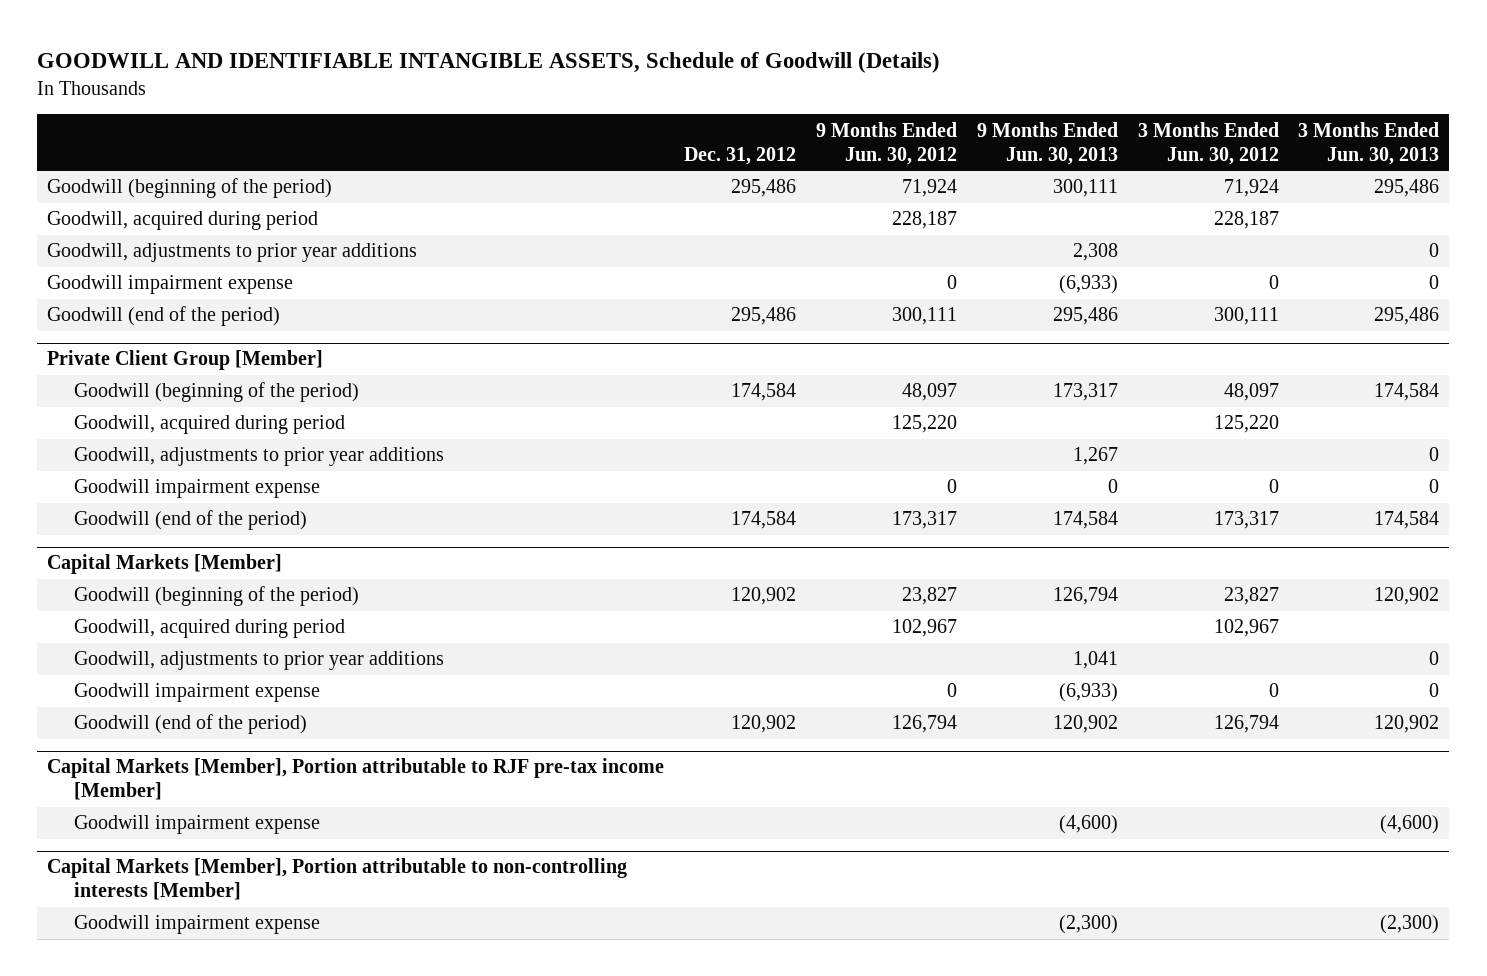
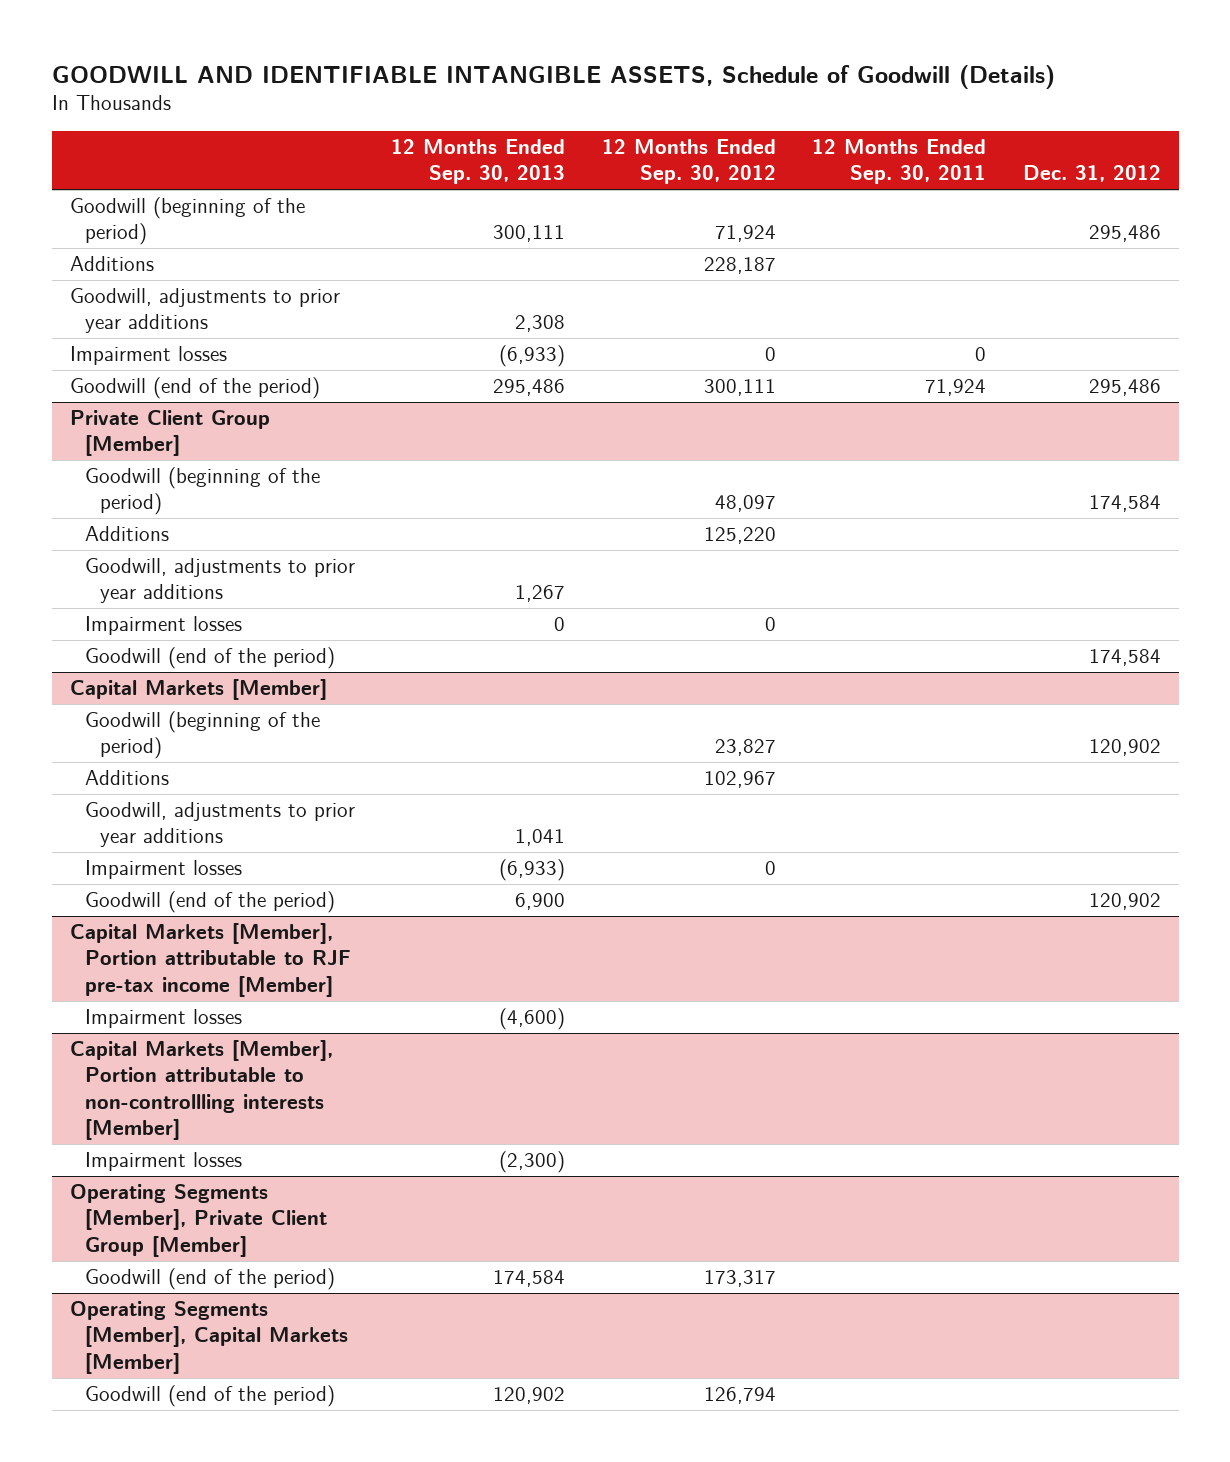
- | Dec. 31, 2012 | 9 Months Ended Jun. 30, 2012 | 9 Months Ended Jun. 30, 2013 | 3 Months Ended Jun. 30, 2012 | 3 Months Ended Jun. 30, 2013
+ | 12 Months Ended Sep. 30, 2013 | 12 Months Ended Sep. 30, 2012 | 12 Months Ended Sep. 30, 2011 | Dec. 31, 2012
- Goodwill, acquired during period | | 228,187 | | 228,187 |
+ Additions | | 228,187 | |
- Goodwill impairment expense | | 0 | (6,933) | 0 | 0
+ Impairment losses | (6,933) | 0 | 0 |
@ Private Client Group [Member]
- Goodwill, acquired during period | | 125,220 | | 125,220 |
+ Additions | | 125,220 | |
- Goodwill impairment expense | | 0 | 0 | 0 | 0
+ Impairment losses | 0 | 0 | |
@ Capital Markets [Member]
- Goodwill, acquired during period | | 102,967 | | 102,967 |
+ Additions | | 102,967 | |
- Goodwill impairment expense | | 0 | (6,933) | 0 | 0
+ Impairment losses | (6,933) | 0 | |
@ Capital Markets [Member], Portion attributable to RJF pre-tax income [Member]
- Goodwill impairment expense | | | (4,600) | | (4,600)
- Capital Markets [Member], Portion attributable to non-controlling interests [Member]
- Goodwill impairment expense | | | (2,300) | | (2,300)
@ Capital Markets [Member], Portion attributable to RJF pre-tax income [Member]
+ Impairment losses | (4,600) | | |
+ Capital Markets [Member], Portion attributable to non-controllling interests [Member]
+ Impairment losses | (2,300) | | |
+ Operating Segments [Member], Private Client Group [Member]
+ Goodwill (end of the period) | 174,584 | 173,317 | |
+ Operating Segments [Member], Capital Markets [Member]
+ Goodwill (end of the period) | 120,902 | 126,794 | |

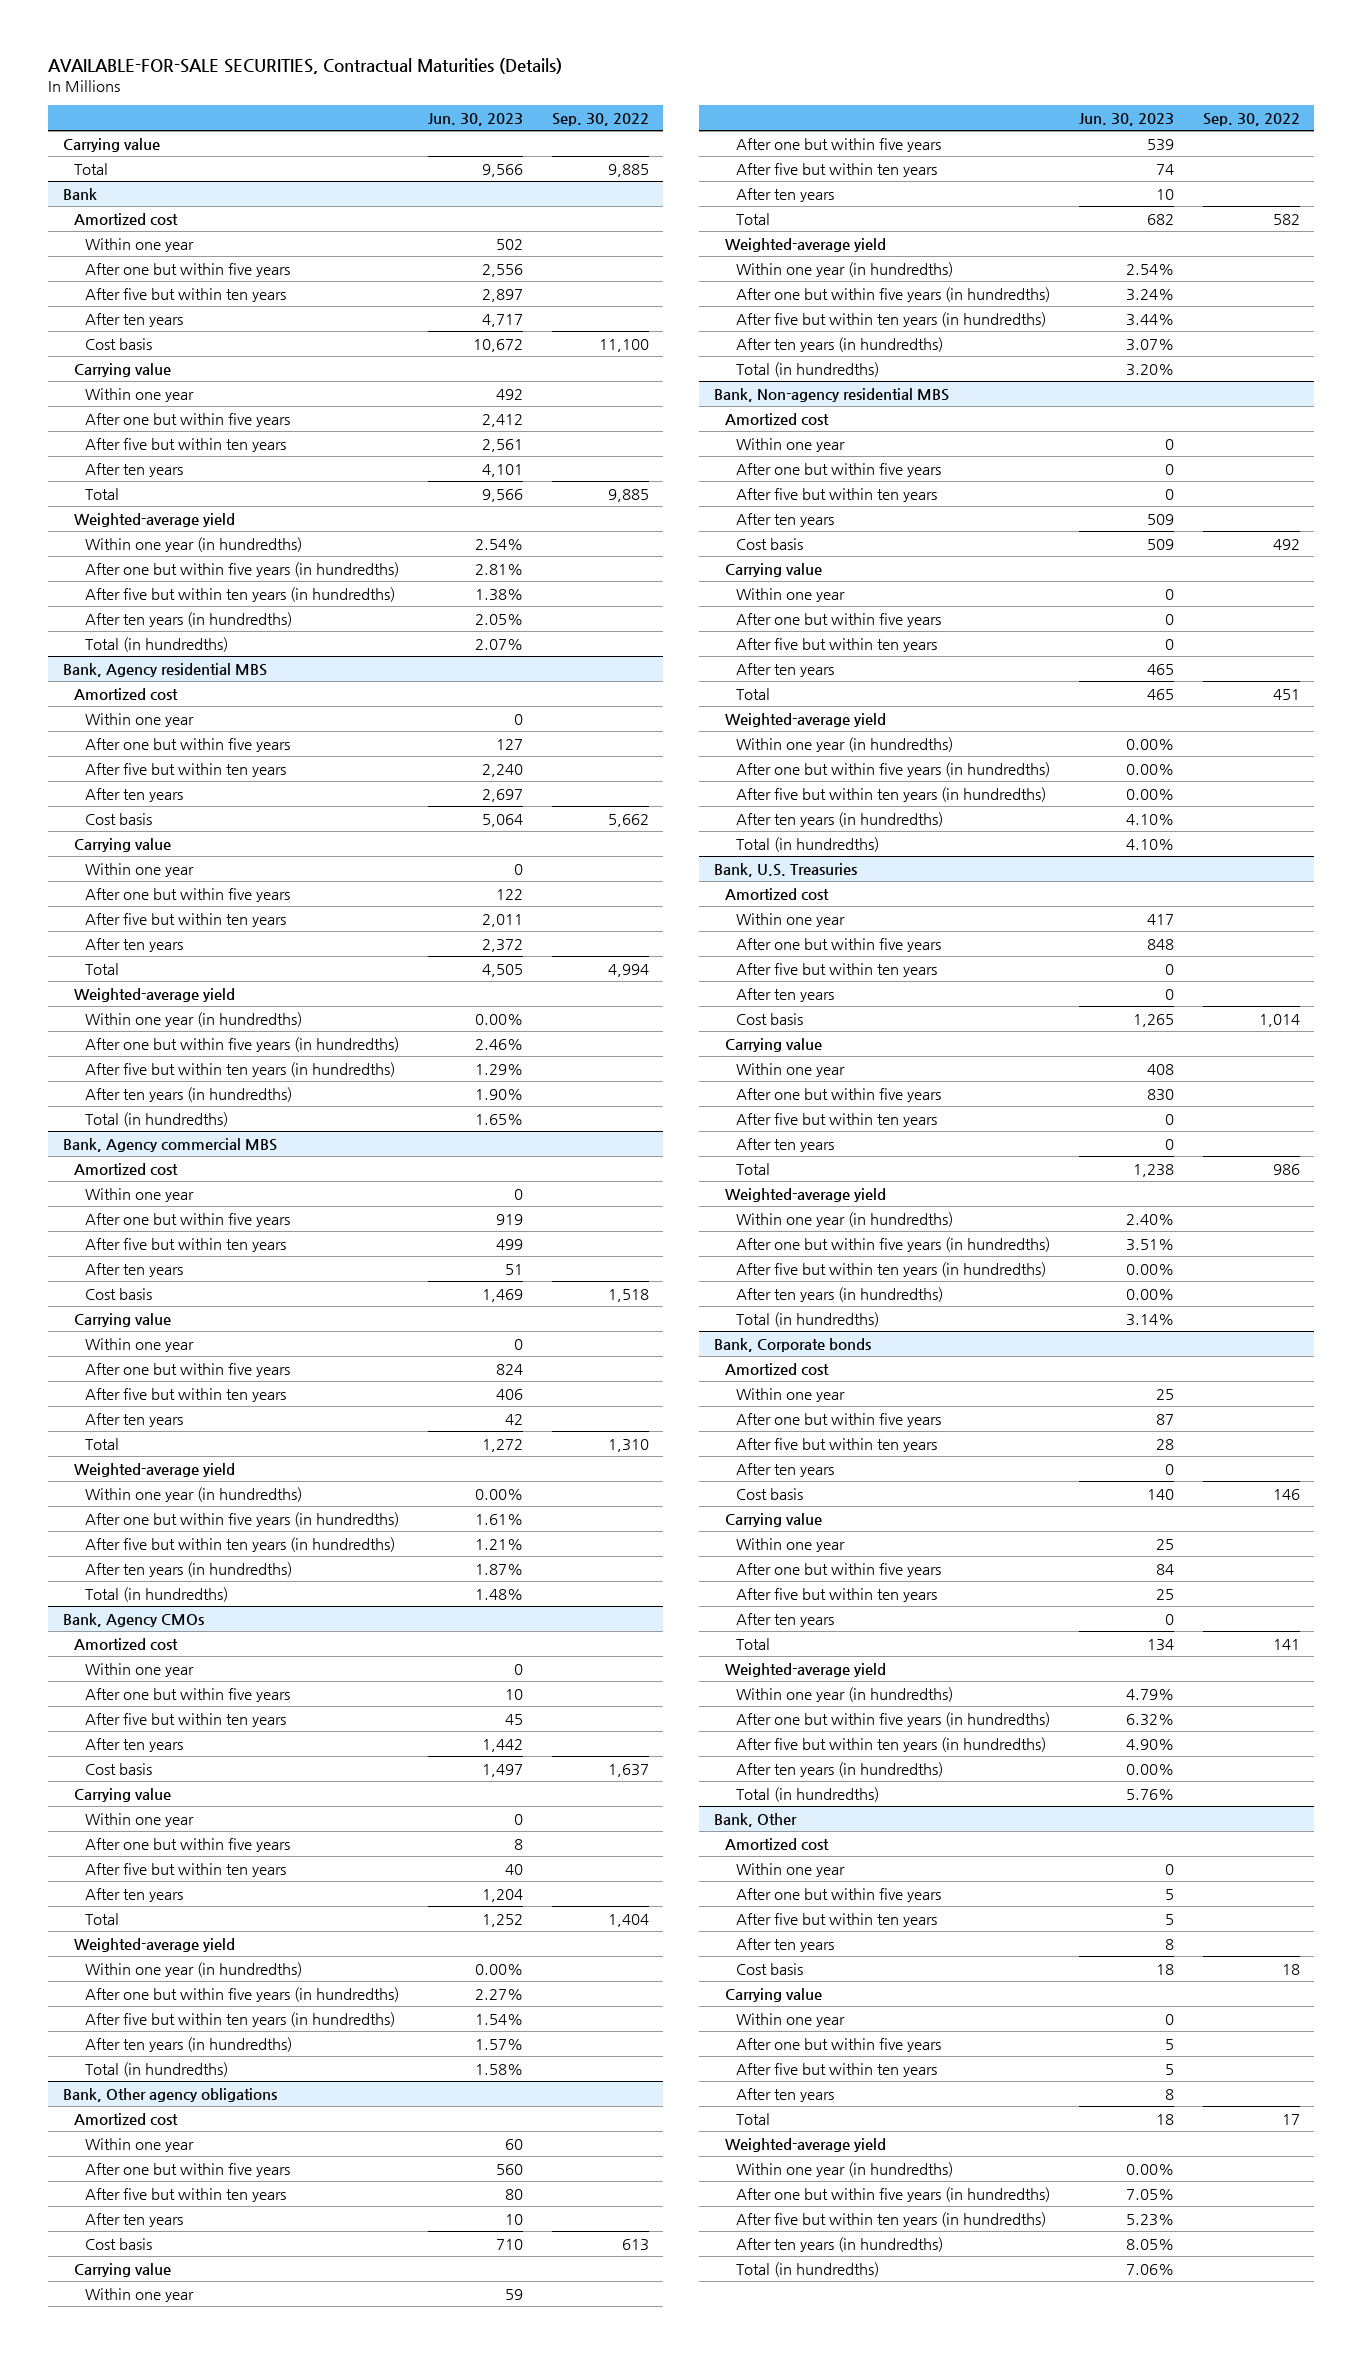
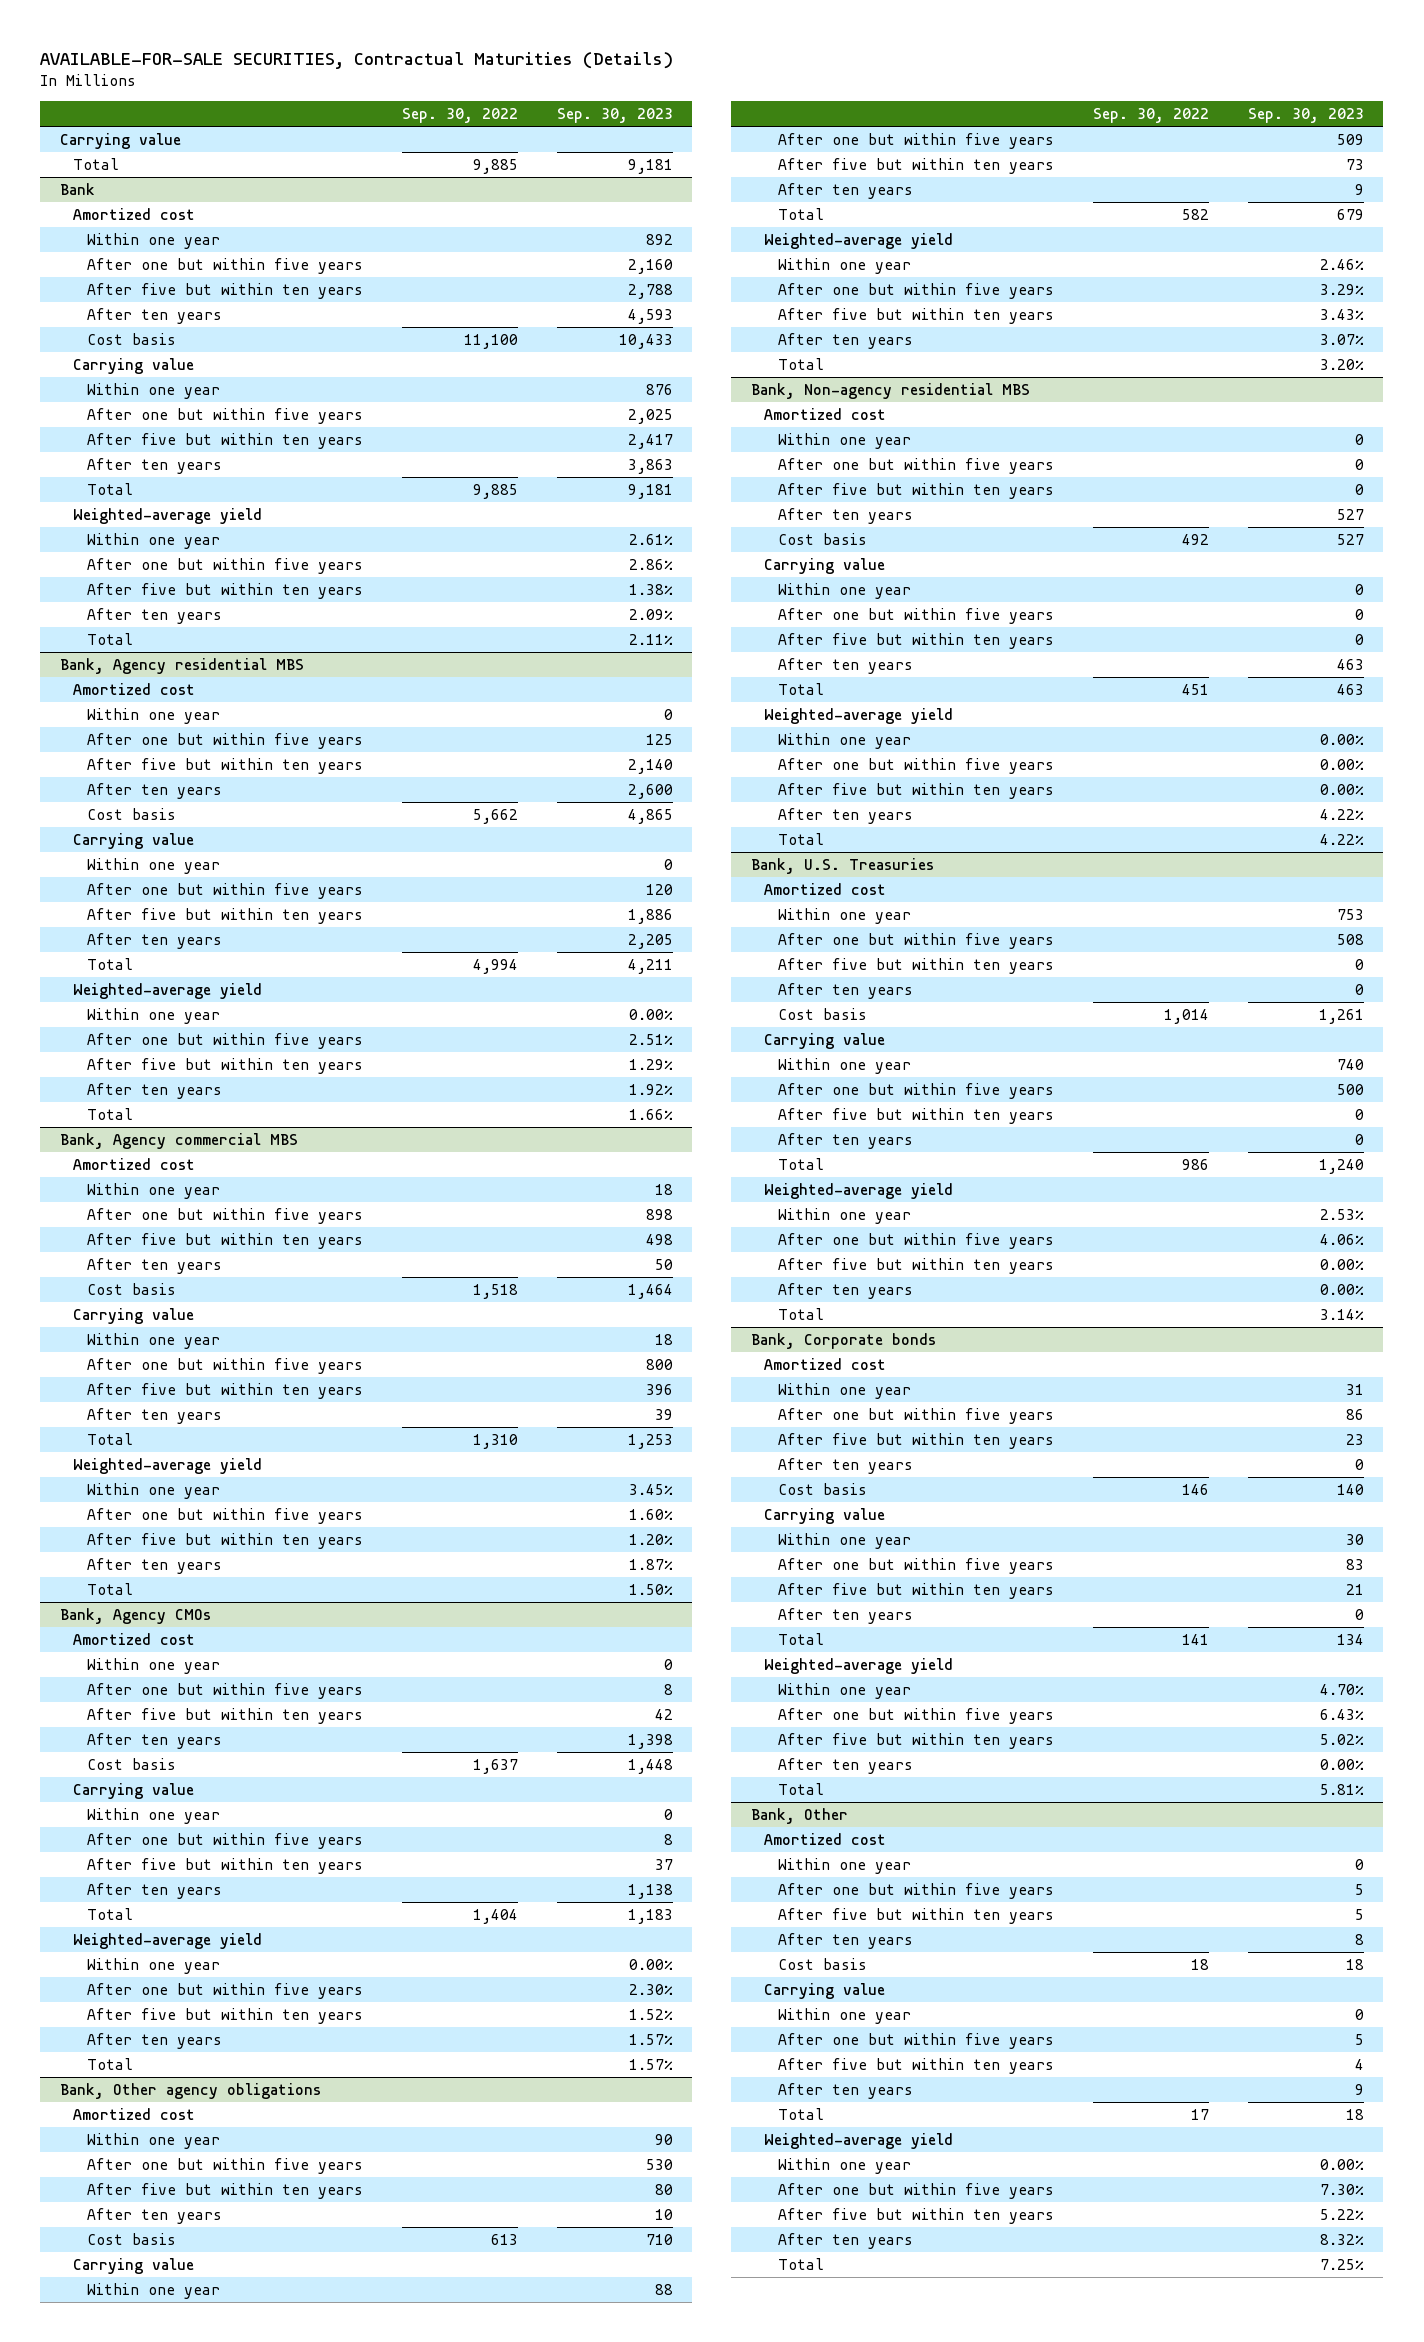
- | Jun. 30, 2023 | Sep. 30, 2022
+ | Sep. 30, 2022 | Sep. 30, 2023
@ Bank
- Within one year (in hundredths) | 2.54% |
- After one but within five years (in hundredths) | 2.81% |
- After five but within ten years (in hundredths) | 1.38% |
- After ten years (in hundredths) | 2.05% |
- Total (in hundredths) | 2.07% |
+ Within one year | | 2.61%
+ After one but within five years | | 2.86%
+ After five but within ten years | | 1.38%
+ After ten years | | 2.09%
+ Total | | 2.11%
@ Bank, Agency residential MBS
- Within one year (in hundredths) | 0.00% |
- After one but within five years (in hundredths) | 2.46% |
- After five but within ten years (in hundredths) | 1.29% |
- After ten years (in hundredths) | 1.90% |
- Total (in hundredths) | 1.65% |
+ Within one year | | 0.00%
+ After one but within five years | | 2.51%
+ After five but within ten years | | 1.29%
+ After ten years | | 1.92%
+ Total | | 1.66%
@ Bank, Agency commercial MBS
- Within one year (in hundredths) | 0.00% |
- After one but within five years (in hundredths) | 1.61% |
- After five but within ten years (in hundredths) | 1.21% |
- After ten years (in hundredths) | 1.87% |
- Total (in hundredths) | 1.48% |
+ Within one year | | 3.45%
+ After one but within five years | | 1.60%
+ After five but within ten years | | 1.20%
+ After ten years | | 1.87%
+ Total | | 1.50%
@ Bank, Agency CMOs
- Within one year (in hundredths) | 0.00% |
- After one but within five years (in hundredths) | 2.27% |
- After five but within ten years (in hundredths) | 1.54% |
- After ten years (in hundredths) | 1.57% |
- Total (in hundredths) | 1.58% |
+ Within one year | | 0.00%
+ After one but within five years | | 2.30%
+ After five but within ten years | | 1.52%
+ After ten years | | 1.57%
+ Total | | 1.57%
@ Bank, Other agency obligations
- Within one year (in hundredths) | 2.54% |
- After one but within five years (in hundredths) | 3.24% |
- After five but within ten years (in hundredths) | 3.44% |
- After ten years (in hundredths) | 3.07% |
- Total (in hundredths) | 3.20% |
+ Within one year | | 2.46%
+ After one but within five years | | 3.29%
+ After five but within ten years | | 3.43%
+ After ten years | | 3.07%
+ Total | | 3.20%
@ Bank, Non-agency residential MBS
- Within one year (in hundredths) | 0.00% |
- After one but within five years (in hundredths) | 0.00% |
- After five but within ten years (in hundredths) | 0.00% |
- After ten years (in hundredths) | 4.10% |
- Total (in hundredths) | 4.10% |
+ Within one year | | 0.00%
+ After one but within five years | | 0.00%
+ After five but within ten years | | 0.00%
+ After ten years | | 4.22%
+ Total | | 4.22%
@ Bank, U.S. Treasuries
- Within one year (in hundredths) | 2.40% |
- After one but within five years (in hundredths) | 3.51% |
- After five but within ten years (in hundredths) | 0.00% |
- After ten years (in hundredths) | 0.00% |
- Total (in hundredths) | 3.14% |
+ Within one year | | 2.53%
+ After one but within five years | | 4.06%
+ After five but within ten years | | 0.00%
+ After ten years | | 0.00%
+ Total | | 3.14%
@ Bank, Corporate bonds
- Within one year (in hundredths) | 4.79% |
- After one but within five years (in hundredths) | 6.32% |
- After five but within ten years (in hundredths) | 4.90% |
- After ten years (in hundredths) | 0.00% |
- Total (in hundredths) | 5.76% |
+ Within one year | | 4.70%
+ After one but within five years | | 6.43%
+ After five but within ten years | | 5.02%
+ After ten years | | 0.00%
+ Total | | 5.81%
@ Bank, Other
- Within one year (in hundredths) | 0.00% |
- After one but within five years (in hundredths) | 7.05% |
- After five but within ten years (in hundredths) | 5.23% |
- After ten years (in hundredths) | 8.05% |
- Total (in hundredths) | 7.06% |
+ Within one year | | 0.00%
+ After one but within five years | | 7.30%
+ After five but within ten years | | 5.22%
+ After ten years | | 8.32%
+ Total | | 7.25%

